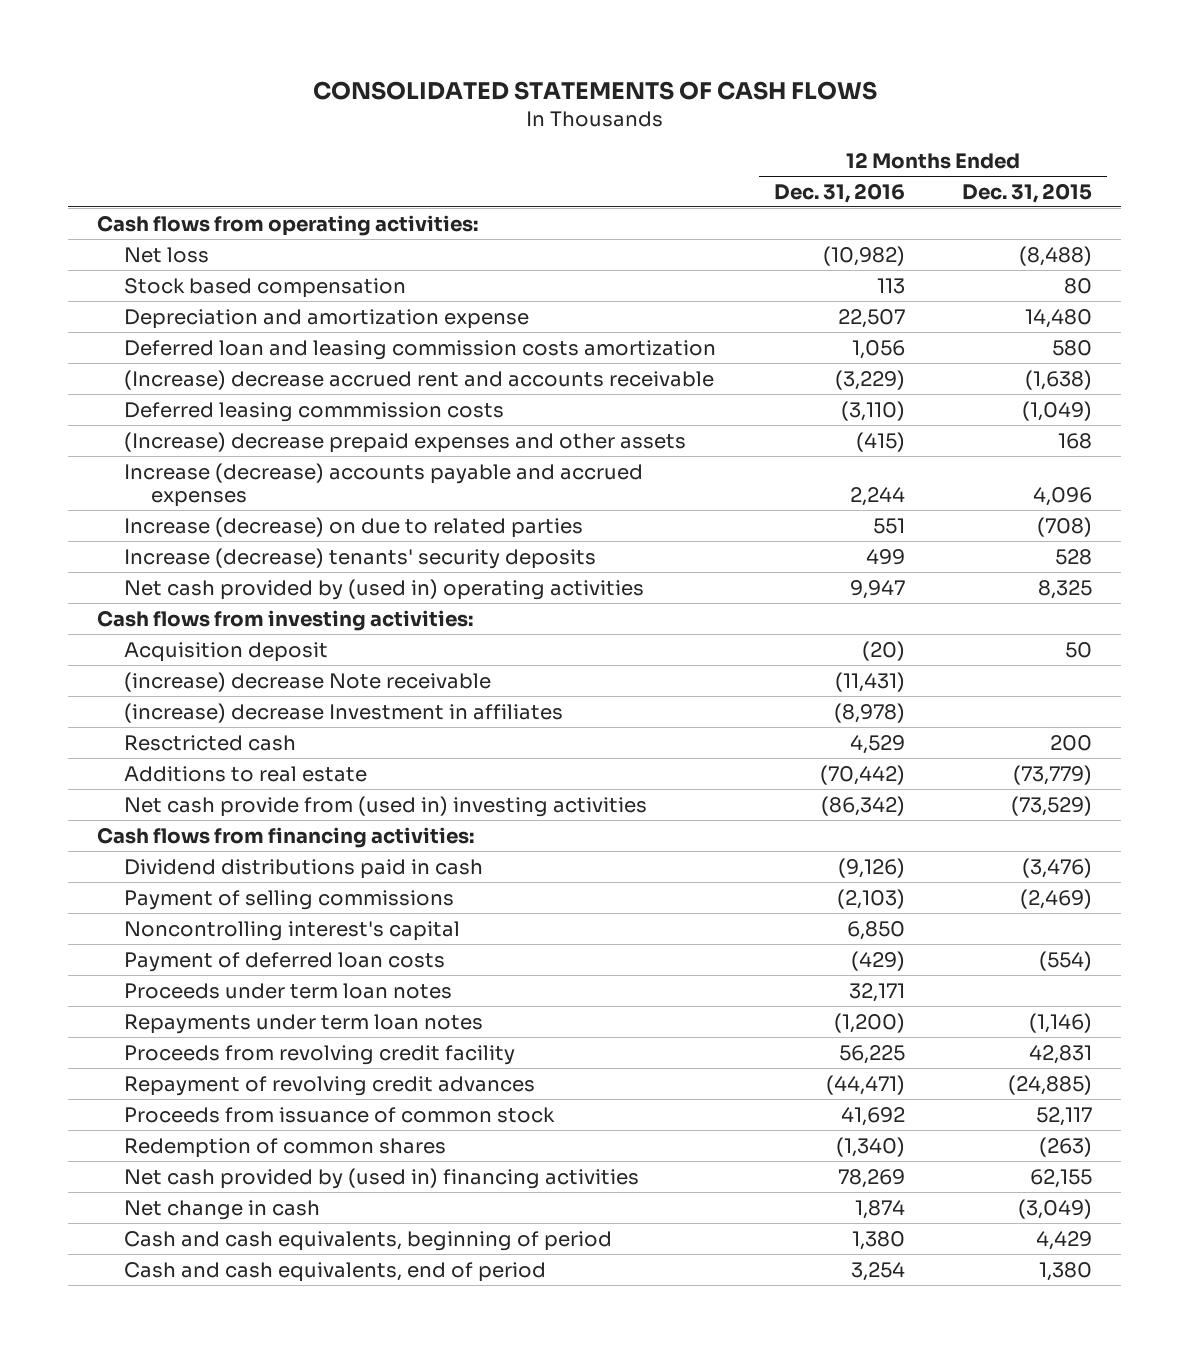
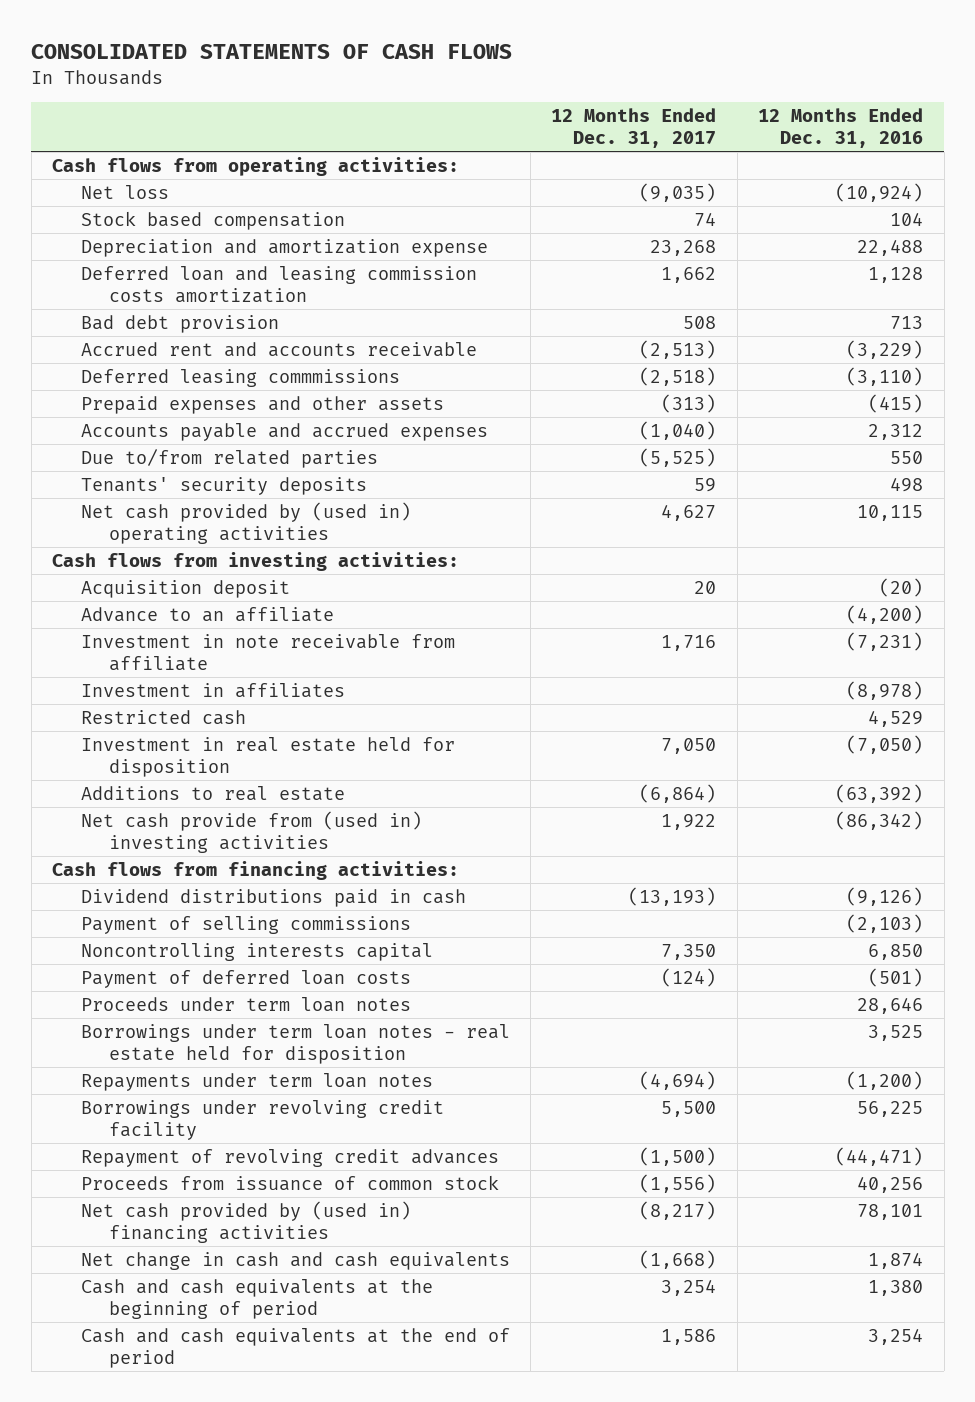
- | 12 Months Ended Dec. 31, 2016 | 12 Months Ended Dec. 31, 2015
+ | 12 Months Ended Dec. 31, 2017 | 12 Months Ended Dec. 31, 2016
- Net loss | (10,982) | (8,488)
- Stock based compensation | 113 | 80
- Depreciation and amortization expense | 22,507 | 14,480
- Deferred loan and leasing commission costs amortization | 1,056 | 580
- (Increase) decrease accrued rent and accounts receivable | (3,229) | (1,638)
- Deferred leasing commmission costs | (3,110) | (1,049)
- (Increase) decrease prepaid expenses and other assets | (415) | 168
- Increase (decrease) accounts payable and accrued expenses | 2,244 | 4,096
- Increase (decrease) on due to related parties | 551 | (708)
- Increase (decrease) tenants' security deposits | 499 | 528
- Net cash provided by (used in) operating activities | 9,947 | 8,325
+ Net loss | (9,035) | (10,924)
+ Stock based compensation | 74 | 104
+ Depreciation and amortization expense | 23,268 | 22,488
+ Deferred loan and leasing commission costs amortization | 1,662 | 1,128
+ Bad debt provision | 508 | 713
+ Accrued rent and accounts receivable | (2,513) | (3,229)
+ Deferred leasing commmissions | (2,518) | (3,110)
+ Prepaid expenses and other assets | (313) | (415)
+ Accounts payable and accrued expenses | (1,040) | 2,312
+ Due to/from related parties | (5,525) | 550
+ Tenants' security deposits | 59 | 498
+ Net cash provided by (used in) operating activities | 4,627 | 10,115
- (increase) decrease Note receivable | (11,431) |
- (increase) decrease Investment in affiliates | (8,978) |
- Resctricted cash | 4,529 | 200
- Additions to real estate | (70,442) | (73,779)
+ Advance to an affiliate | | (4,200)
+ Investment in note receivable from affiliate | 1,716 | (7,231)
+ Investment in affiliates | | (8,978)
+ Restricted cash | | 4,529
+ Investment in real estate held for disposition | 7,050 | (7,050)
+ Additions to real estate | (6,864) | (63,392)
- Noncontrolling interest's capital | 6,850 |
- Payment of deferred loan costs | (429) | (554)
- Proceeds under term loan notes | 32,171 |
+ Noncontrolling interests capital | 7,350 | 6,850
+ Payment of deferred loan costs | (124) | (501)
+ Proceeds under term loan notes | | 28,646
+ Borrowings under term loan notes - real estate held for disposition | | 3,525
- Proceeds from revolving credit facility | 56,225 | 42,831
+ Borrowings under revolving credit facility | 5,500 | 56,225
- Proceeds from issuance of common stock | 41,692 | 52,117
- Redemption of common shares | (1,340) | (263)
- Net cash provided by (used in) financing activities | 78,269 | 62,155
- Net change in cash | 1,874 | (3,049)
- Cash and cash equivalents, beginning of period | 1,380 | 4,429
- Cash and cash equivalents, end of period | 3,254 | 1,380
+ Proceeds from issuance of common stock | (1,556) | 40,256
+ Net cash provided by (used in) financing activities | (8,217) | 78,101
+ Net change in cash and cash equivalents | (1,668) | 1,874
+ Cash and cash equivalents at the beginning of period | 3,254 | 1,380
+ Cash and cash equivalents at the end of period | 1,586 | 3,254

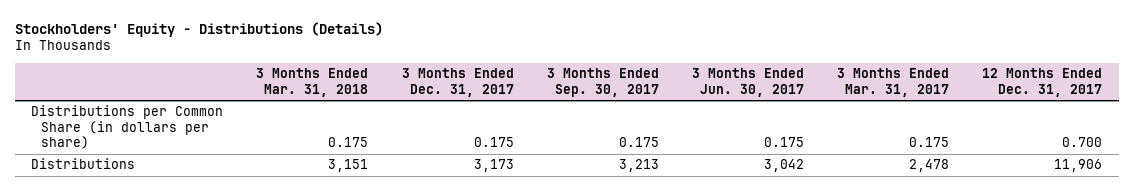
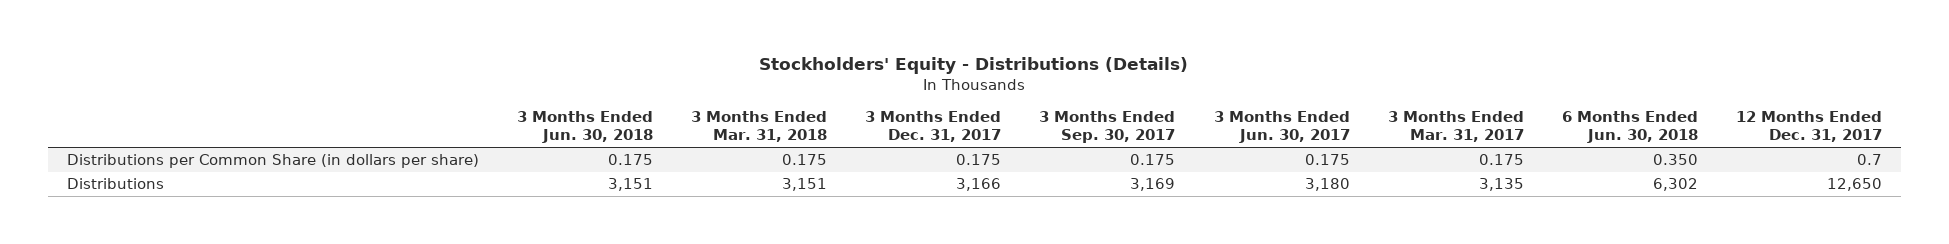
- | 3 Months Ended Mar. 31, 2018 | 3 Months Ended Dec. 31, 2017 | 3 Months Ended Sep. 30, 2017 | 3 Months Ended Jun. 30, 2017 | 3 Months Ended Mar. 31, 2017 | 12 Months Ended Dec. 31, 2017
+ | 3 Months Ended Jun. 30, 2018 | 3 Months Ended Mar. 31, 2018 | 3 Months Ended Dec. 31, 2017 | 3 Months Ended Sep. 30, 2017 | 3 Months Ended Jun. 30, 2017 | 3 Months Ended Mar. 31, 2017 | 6 Months Ended Jun. 30, 2018 | 12 Months Ended Dec. 31, 2017
- Distributions per Common Share (in dollars per share) | 0.175 | 0.175 | 0.175 | 0.175 | 0.175 | 0.700
- Distributions | 3,151 | 3,173 | 3,213 | 3,042 | 2,478 | 11,906
+ Distributions per Common Share (in dollars per share) | 0.175 | 0.175 | 0.175 | 0.175 | 0.175 | 0.175 | 0.350 | 0.7
+ Distributions | 3,151 | 3,151 | 3,166 | 3,169 | 3,180 | 3,135 | 6,302 | 12,650

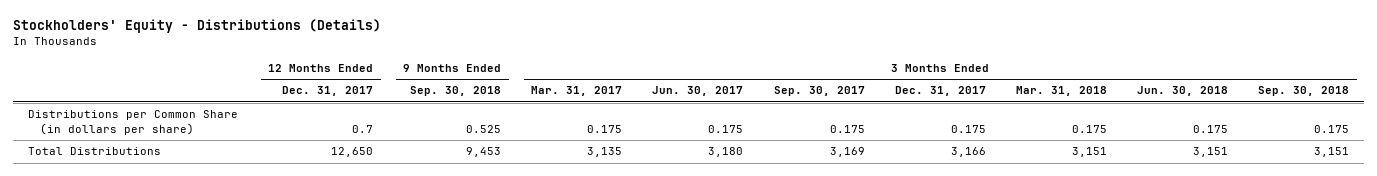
- | 3 Months Ended Jun. 30, 2018 | 3 Months Ended Mar. 31, 2018 | 3 Months Ended Dec. 31, 2017 | 3 Months Ended Sep. 30, 2017 | 3 Months Ended Jun. 30, 2017 | 3 Months Ended Mar. 31, 2017 | 6 Months Ended Jun. 30, 2018 | 12 Months Ended Dec. 31, 2017
+ | 12 Months Ended Dec. 31, 2017 | 9 Months Ended Sep. 30, 2018 | 3 Months Ended Mar. 31, 2017 | 3 Months Ended Jun. 30, 2017 | 3 Months Ended Sep. 30, 2017 | 3 Months Ended Dec. 31, 2017 | 3 Months Ended Mar. 31, 2018 | 3 Months Ended Jun. 30, 2018 | 3 Months Ended Sep. 30, 2018
- Distributions | 3,151 | 3,151 | 3,166 | 3,169 | 3,180 | 3,135 | 6,302 | 12,650
+ Total Distributions | 12,650 | 9,453 | 3,135 | 3,180 | 3,169 | 3,166 | 3,151 | 3,151 | 3,151

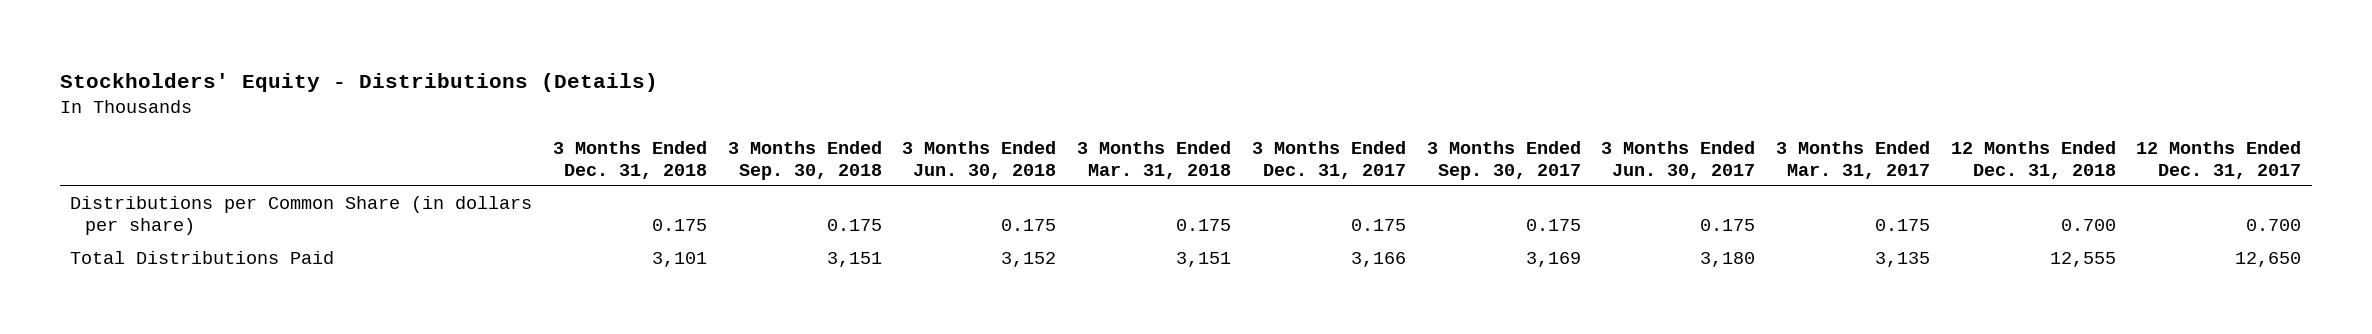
- | 12 Months Ended Dec. 31, 2017 | 9 Months Ended Sep. 30, 2018 | 3 Months Ended Mar. 31, 2017 | 3 Months Ended Jun. 30, 2017 | 3 Months Ended Sep. 30, 2017 | 3 Months Ended Dec. 31, 2017 | 3 Months Ended Mar. 31, 2018 | 3 Months Ended Jun. 30, 2018 | 3 Months Ended Sep. 30, 2018
+ | 3 Months Ended Dec. 31, 2018 | 3 Months Ended Sep. 30, 2018 | 3 Months Ended Jun. 30, 2018 | 3 Months Ended Mar. 31, 2018 | 3 Months Ended Dec. 31, 2017 | 3 Months Ended Sep. 30, 2017 | 3 Months Ended Jun. 30, 2017 | 3 Months Ended Mar. 31, 2017 | 12 Months Ended Dec. 31, 2018 | 12 Months Ended Dec. 31, 2017
- Distributions per Common Share (in dollars per share) | 0.7 | 0.525 | 0.175 | 0.175 | 0.175 | 0.175 | 0.175 | 0.175 | 0.175
- Total Distributions | 12,650 | 9,453 | 3,135 | 3,180 | 3,169 | 3,166 | 3,151 | 3,151 | 3,151
+ Distributions per Common Share (in dollars per share) | 0.175 | 0.175 | 0.175 | 0.175 | 0.175 | 0.175 | 0.175 | 0.175 | 0.700 | 0.700
+ Total Distributions Paid | 3,101 | 3,151 | 3,152 | 3,151 | 3,166 | 3,169 | 3,180 | 3,135 | 12,555 | 12,650

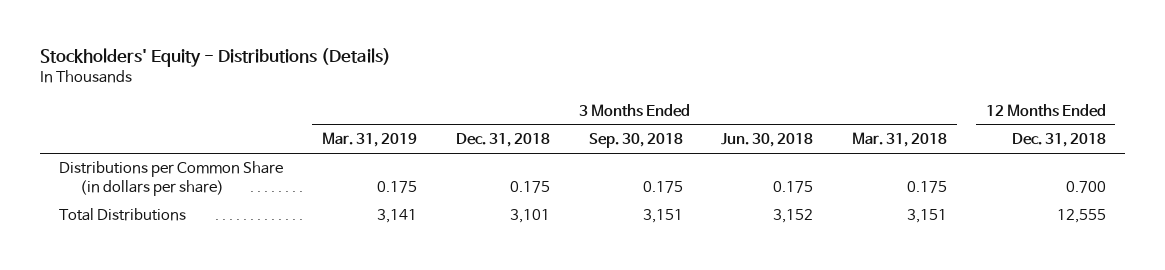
- | 3 Months Ended Dec. 31, 2018 | 3 Months Ended Sep. 30, 2018 | 3 Months Ended Jun. 30, 2018 | 3 Months Ended Mar. 31, 2018 | 3 Months Ended Dec. 31, 2017 | 3 Months Ended Sep. 30, 2017 | 3 Months Ended Jun. 30, 2017 | 3 Months Ended Mar. 31, 2017 | 12 Months Ended Dec. 31, 2018 | 12 Months Ended Dec. 31, 2017
+ | 3 Months Ended Mar. 31, 2019 | 3 Months Ended Dec. 31, 2018 | 3 Months Ended Sep. 30, 2018 | 3 Months Ended Jun. 30, 2018 | 3 Months Ended Mar. 31, 2018 | 12 Months Ended Dec. 31, 2018
- Total Distributions Paid | 3,101 | 3,151 | 3,152 | 3,151 | 3,166 | 3,169 | 3,180 | 3,135 | 12,555 | 12,650
+ Total Distributions | 3,141 | 3,101 | 3,151 | 3,152 | 3,151 | 12,555

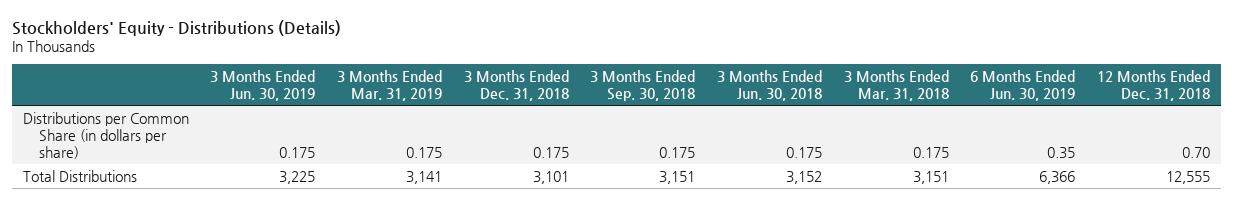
- | 3 Months Ended Mar. 31, 2019 | 3 Months Ended Dec. 31, 2018 | 3 Months Ended Sep. 30, 2018 | 3 Months Ended Jun. 30, 2018 | 3 Months Ended Mar. 31, 2018 | 12 Months Ended Dec. 31, 2018
+ | 3 Months Ended Jun. 30, 2019 | 3 Months Ended Mar. 31, 2019 | 3 Months Ended Dec. 31, 2018 | 3 Months Ended Sep. 30, 2018 | 3 Months Ended Jun. 30, 2018 | 3 Months Ended Mar. 31, 2018 | 6 Months Ended Jun. 30, 2019 | 12 Months Ended Dec. 31, 2018
- Distributions per Common Share (in dollars per share) | 0.175 | 0.175 | 0.175 | 0.175 | 0.175 | 0.700
+ Distributions per Common Share (in dollars per share) | 0.175 | 0.175 | 0.175 | 0.175 | 0.175 | 0.175 | 0.35 | 0.70

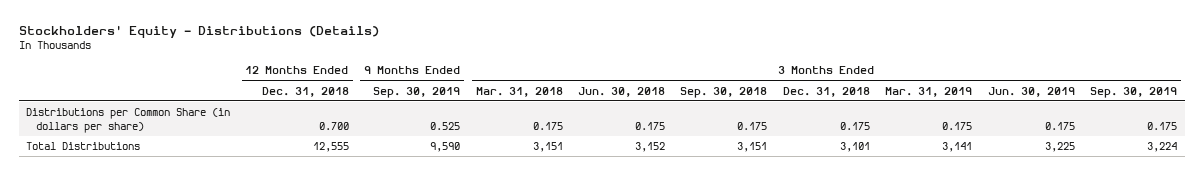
- | 3 Months Ended Jun. 30, 2019 | 3 Months Ended Mar. 31, 2019 | 3 Months Ended Dec. 31, 2018 | 3 Months Ended Sep. 30, 2018 | 3 Months Ended Jun. 30, 2018 | 3 Months Ended Mar. 31, 2018 | 6 Months Ended Jun. 30, 2019 | 12 Months Ended Dec. 31, 2018
+ | 12 Months Ended Dec. 31, 2018 | 9 Months Ended Sep. 30, 2019 | 3 Months Ended Mar. 31, 2018 | 3 Months Ended Jun. 30, 2018 | 3 Months Ended Sep. 30, 2018 | 3 Months Ended Dec. 31, 2018 | 3 Months Ended Mar. 31, 2019 | 3 Months Ended Jun. 30, 2019 | 3 Months Ended Sep. 30, 2019
- Distributions per Common Share (in dollars per share) | 0.175 | 0.175 | 0.175 | 0.175 | 0.175 | 0.175 | 0.35 | 0.70
+ Distributions per Common Share (in dollars per share) | 0.700 | 0.525 | 0.175 | 0.175 | 0.175 | 0.175 | 0.175 | 0.175 | 0.175

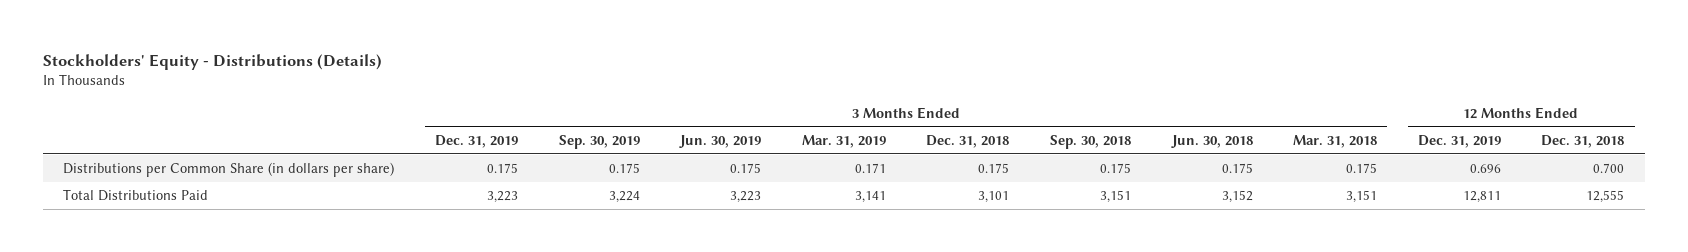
- | 12 Months Ended Dec. 31, 2018 | 9 Months Ended Sep. 30, 2019 | 3 Months Ended Mar. 31, 2018 | 3 Months Ended Jun. 30, 2018 | 3 Months Ended Sep. 30, 2018 | 3 Months Ended Dec. 31, 2018 | 3 Months Ended Mar. 31, 2019 | 3 Months Ended Jun. 30, 2019 | 3 Months Ended Sep. 30, 2019
+ | 3 Months Ended Dec. 31, 2019 | 3 Months Ended Sep. 30, 2019 | 3 Months Ended Jun. 30, 2019 | 3 Months Ended Mar. 31, 2019 | 3 Months Ended Dec. 31, 2018 | 3 Months Ended Sep. 30, 2018 | 3 Months Ended Jun. 30, 2018 | 3 Months Ended Mar. 31, 2018 | 12 Months Ended Dec. 31, 2019 | 12 Months Ended Dec. 31, 2018
- Distributions per Common Share (in dollars per share) | 0.700 | 0.525 | 0.175 | 0.175 | 0.175 | 0.175 | 0.175 | 0.175 | 0.175
- Total Distributions | 12,555 | 9,590 | 3,151 | 3,152 | 3,151 | 3,101 | 3,141 | 3,225 | 3,224
+ Distributions per Common Share (in dollars per share) | 0.175 | 0.175 | 0.175 | 0.171 | 0.175 | 0.175 | 0.175 | 0.175 | 0.696 | 0.700
+ Total Distributions Paid | 3,223 | 3,224 | 3,223 | 3,141 | 3,101 | 3,151 | 3,152 | 3,151 | 12,811 | 12,555

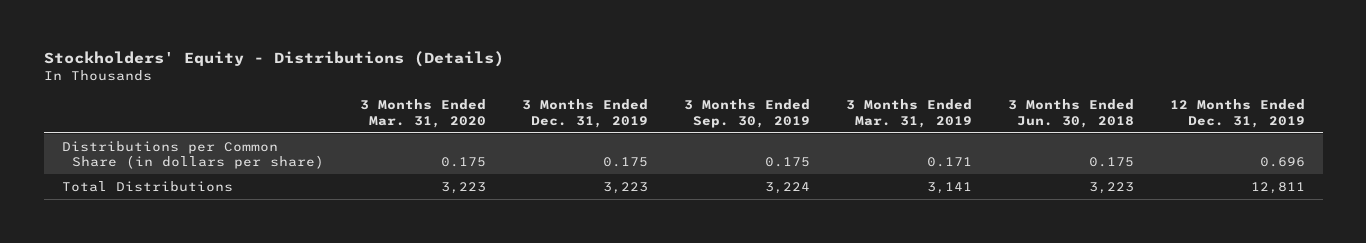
- | 3 Months Ended Dec. 31, 2019 | 3 Months Ended Sep. 30, 2019 | 3 Months Ended Jun. 30, 2019 | 3 Months Ended Mar. 31, 2019 | 3 Months Ended Dec. 31, 2018 | 3 Months Ended Sep. 30, 2018 | 3 Months Ended Jun. 30, 2018 | 3 Months Ended Mar. 31, 2018 | 12 Months Ended Dec. 31, 2019 | 12 Months Ended Dec. 31, 2018
+ | 3 Months Ended Mar. 31, 2020 | 3 Months Ended Dec. 31, 2019 | 3 Months Ended Sep. 30, 2019 | 3 Months Ended Mar. 31, 2019 | 3 Months Ended Jun. 30, 2018 | 12 Months Ended Dec. 31, 2019
- Total Distributions Paid | 3,223 | 3,224 | 3,223 | 3,141 | 3,101 | 3,151 | 3,152 | 3,151 | 12,811 | 12,555
+ Total Distributions | 3,223 | 3,223 | 3,224 | 3,141 | 3,223 | 12,811

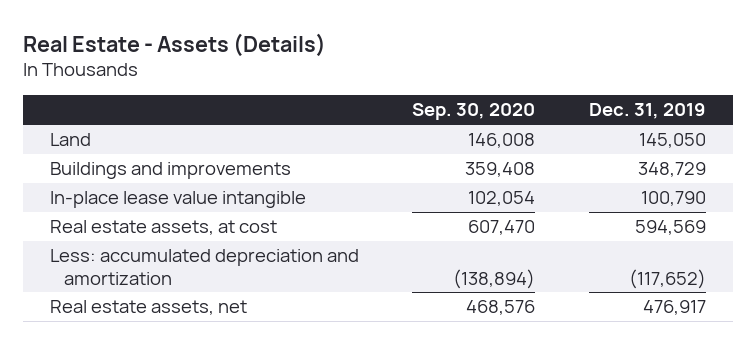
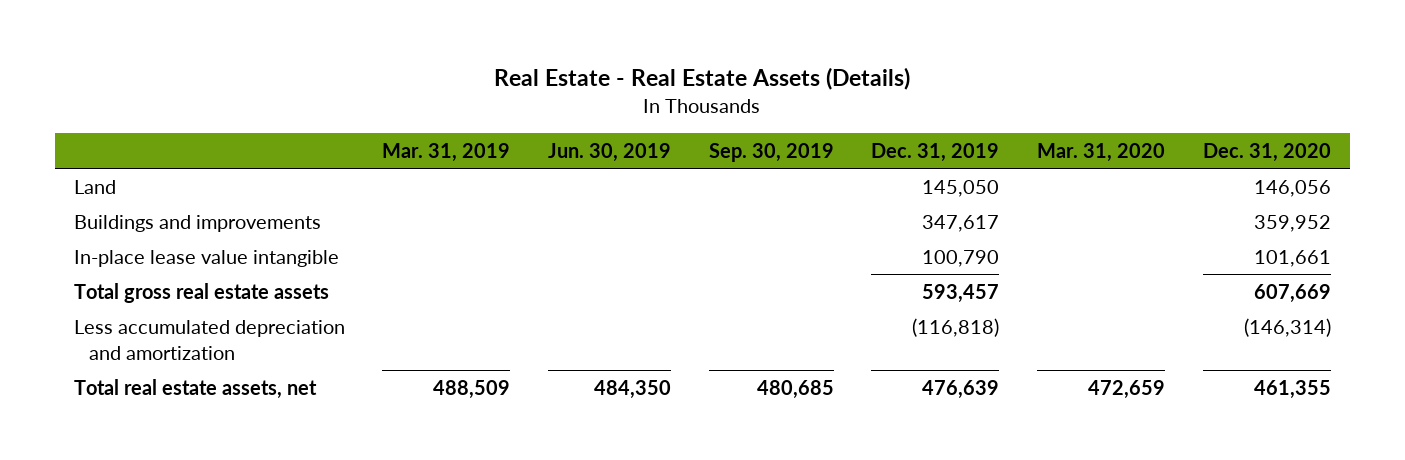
- Real Estate - Assets (Details)
+ Real Estate - Real Estate Assets (Details)
- | Sep. 30, 2020 | Dec. 31, 2019
+ | Mar. 31, 2019 | Jun. 30, 2019 | Sep. 30, 2019 | Dec. 31, 2019 | Mar. 31, 2020 | Dec. 31, 2020
- Buildings and improvements | 359,408 | 348,729
+ Buildings and improvements | | | | 347,617 | | 359,952
- Real estate assets, at cost | 607,470 | 594,569
- Less: accumulated depreciation and amortization | (138,894) | (117,652)
- Real estate assets, net | 468,576 | 476,917
+ Total gross real estate assets | | | | 593,457 | | 607,669
+ Less accumulated depreciation and amortization | | | | (116,818) | | (146,314)
+ Total real estate assets, net | 488,509 | 484,350 | 480,685 | 476,639 | 472,659 | 461,355

